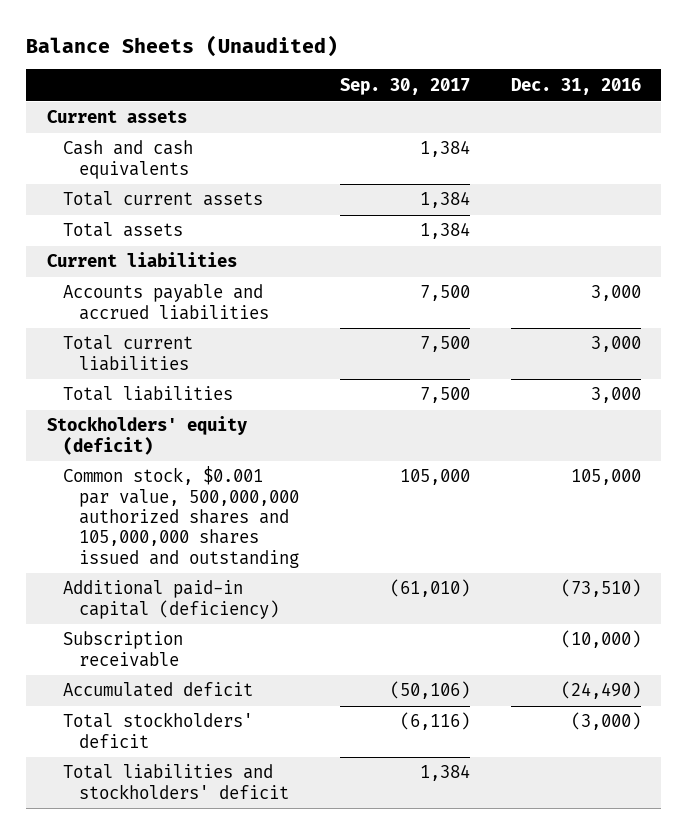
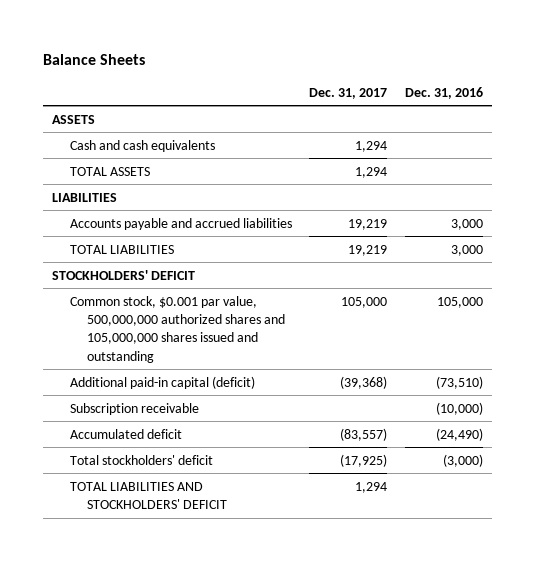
- Balance Sheets (Unaudited)
+ Balance Sheets
- | Sep. 30, 2017 | Dec. 31, 2016
+ | Dec. 31, 2017 | Dec. 31, 2016
- Current assets
+ ASSETS
- Total current assets | 1,384 |
- Total assets | 1,384 |
- Current liabilities
+ TOTAL ASSETS | 1,294 |
+ LIABILITIES
- Total current liabilities | 7,500 | 3,000
- Total liabilities | 7,500 | 3,000
- Stockholders' equity (deficit)
+ TOTAL LIABILITIES | 19,219 | 3,000
+ STOCKHOLDERS' DEFICIT
- Additional paid-in capital (deficiency) | (61,010) | (73,510)
+ Additional paid-in capital (deficit) | (39,368) | (73,510)
- Total liabilities and stockholders' deficit | 1,384 |
+ TOTAL LIABILITIES AND STOCKHOLDERS' DEFICIT | 1,294 |

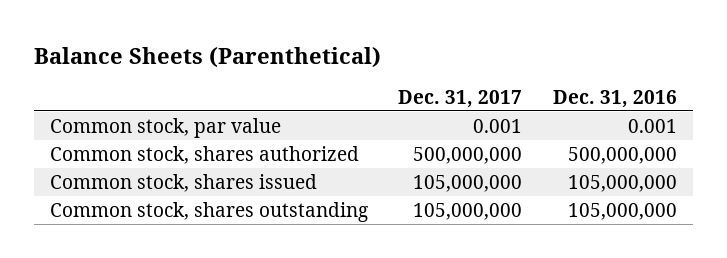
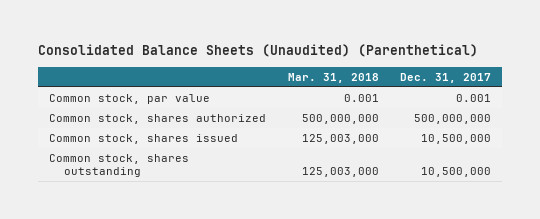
- Balance Sheets (Parenthetical)
+ Consolidated Balance Sheets (Unaudited) (Parenthetical)
- | Dec. 31, 2017 | Dec. 31, 2016
+ | Mar. 31, 2018 | Dec. 31, 2017
- Common stock, shares issued | 105,000,000 | 105,000,000
- Common stock, shares outstanding | 105,000,000 | 105,000,000
+ Common stock, shares issued | 125,003,000 | 10,500,000
+ Common stock, shares outstanding | 125,003,000 | 10,500,000

